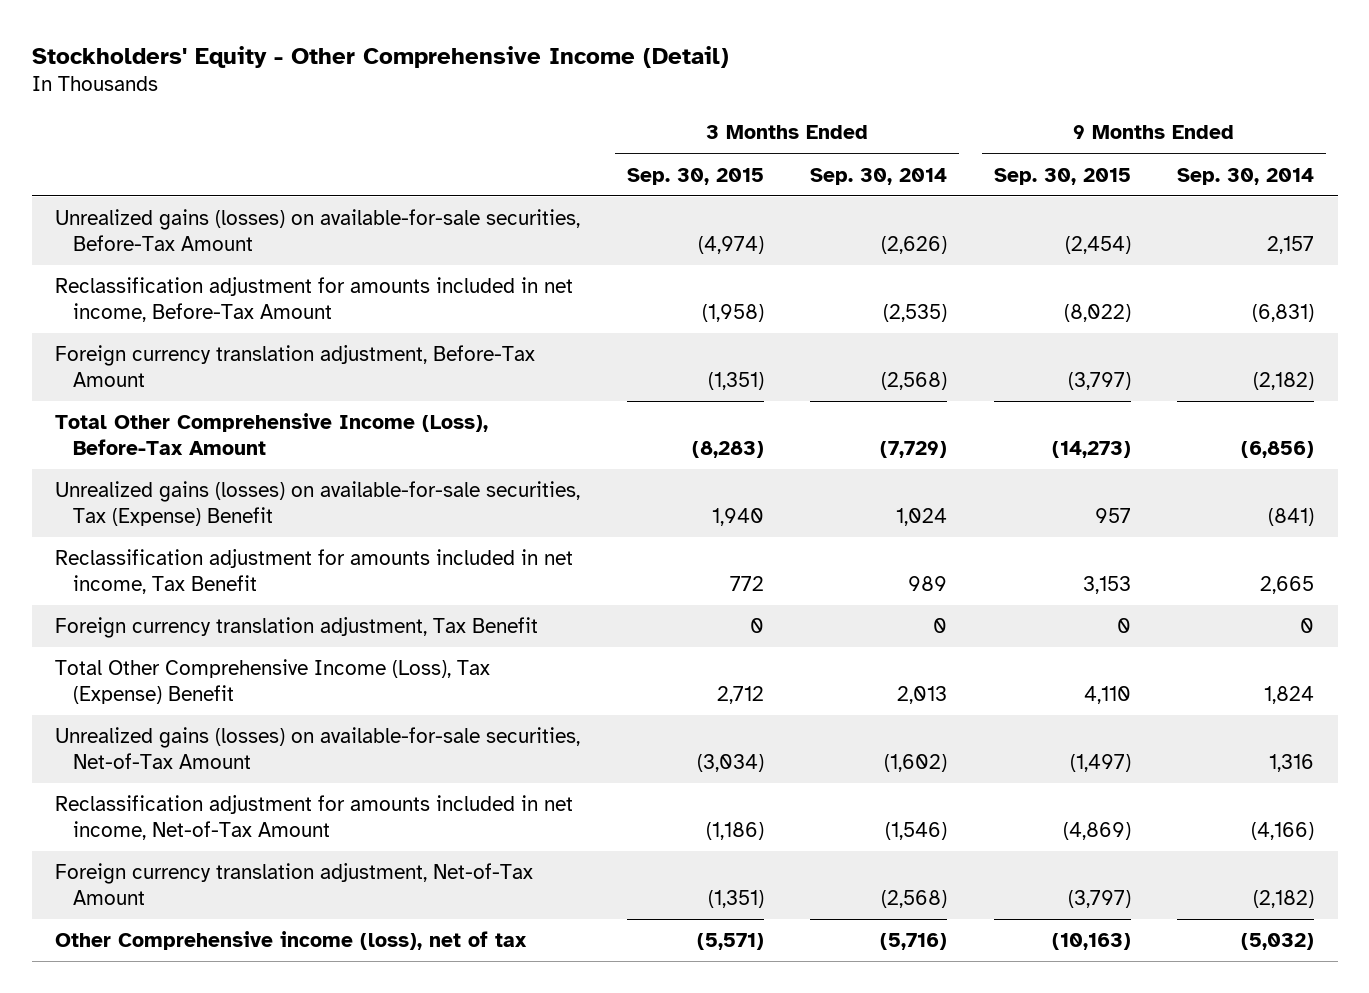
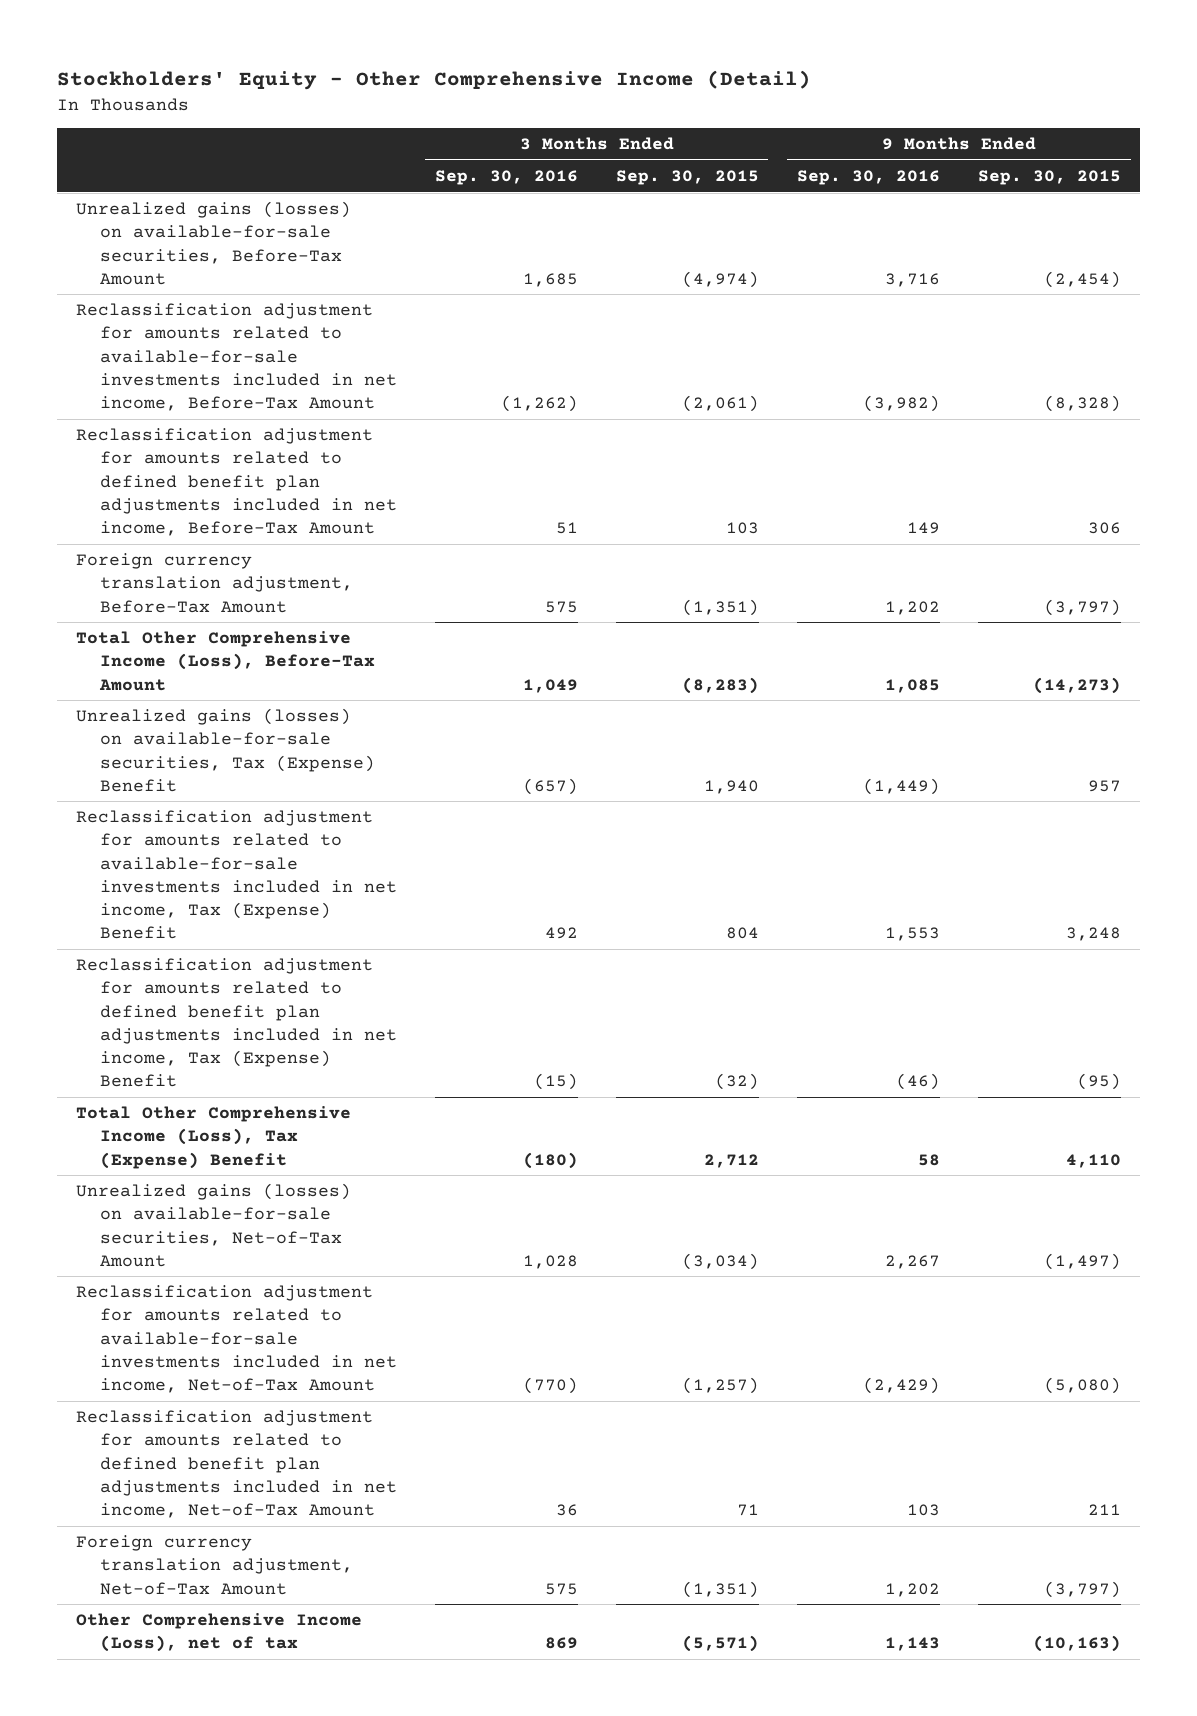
- | 3 Months Ended Sep. 30, 2015 | 3 Months Ended Sep. 30, 2014 | 9 Months Ended Sep. 30, 2015 | 9 Months Ended Sep. 30, 2014
+ | 3 Months Ended Sep. 30, 2016 | 3 Months Ended Sep. 30, 2015 | 9 Months Ended Sep. 30, 2016 | 9 Months Ended Sep. 30, 2015
- Reclassification adjustment for amounts included in net income, Before-Tax Amount | (1,958) | (2,535) | (8,022) | (6,831)
+ Reclassification adjustment for amounts related to available-for-sale investments included in net income, Before-Tax Amount | (1,262) | (2,061) | (3,982) | (8,328)
+ Reclassification adjustment for amounts related to defined benefit plan adjustments included in net income, Before-Tax Amount | 51 | 103 | 149 | 306
- Reclassification adjustment for amounts included in net income, Tax Benefit | 772 | 989 | 3,153 | 2,665
- Foreign currency translation adjustment, Tax Benefit | 0 | 0 | 0 | 0
+ Reclassification adjustment for amounts related to available-for-sale investments included in net income, Tax (Expense) Benefit | 492 | 804 | 1,553 | 3,248
+ Reclassification adjustment for amounts related to defined benefit plan adjustments included in net income, Tax (Expense) Benefit | (15) | (32) | (46) | (95)
- Reclassification adjustment for amounts included in net income, Net-of-Tax Amount | (1,186) | (1,546) | (4,869) | (4,166)
+ Reclassification adjustment for amounts related to available-for-sale investments included in net income, Net-of-Tax Amount | (770) | (1,257) | (2,429) | (5,080)
+ Reclassification adjustment for amounts related to defined benefit plan adjustments included in net income, Net-of-Tax Amount | 36 | 71 | 103 | 211
- Other Comprehensive income (loss), net of tax | (5,571) | (5,716) | (10,163) | (5,032)
+ Other Comprehensive Income (Loss), net of tax | 869 | (5,571) | 1,143 | (10,163)

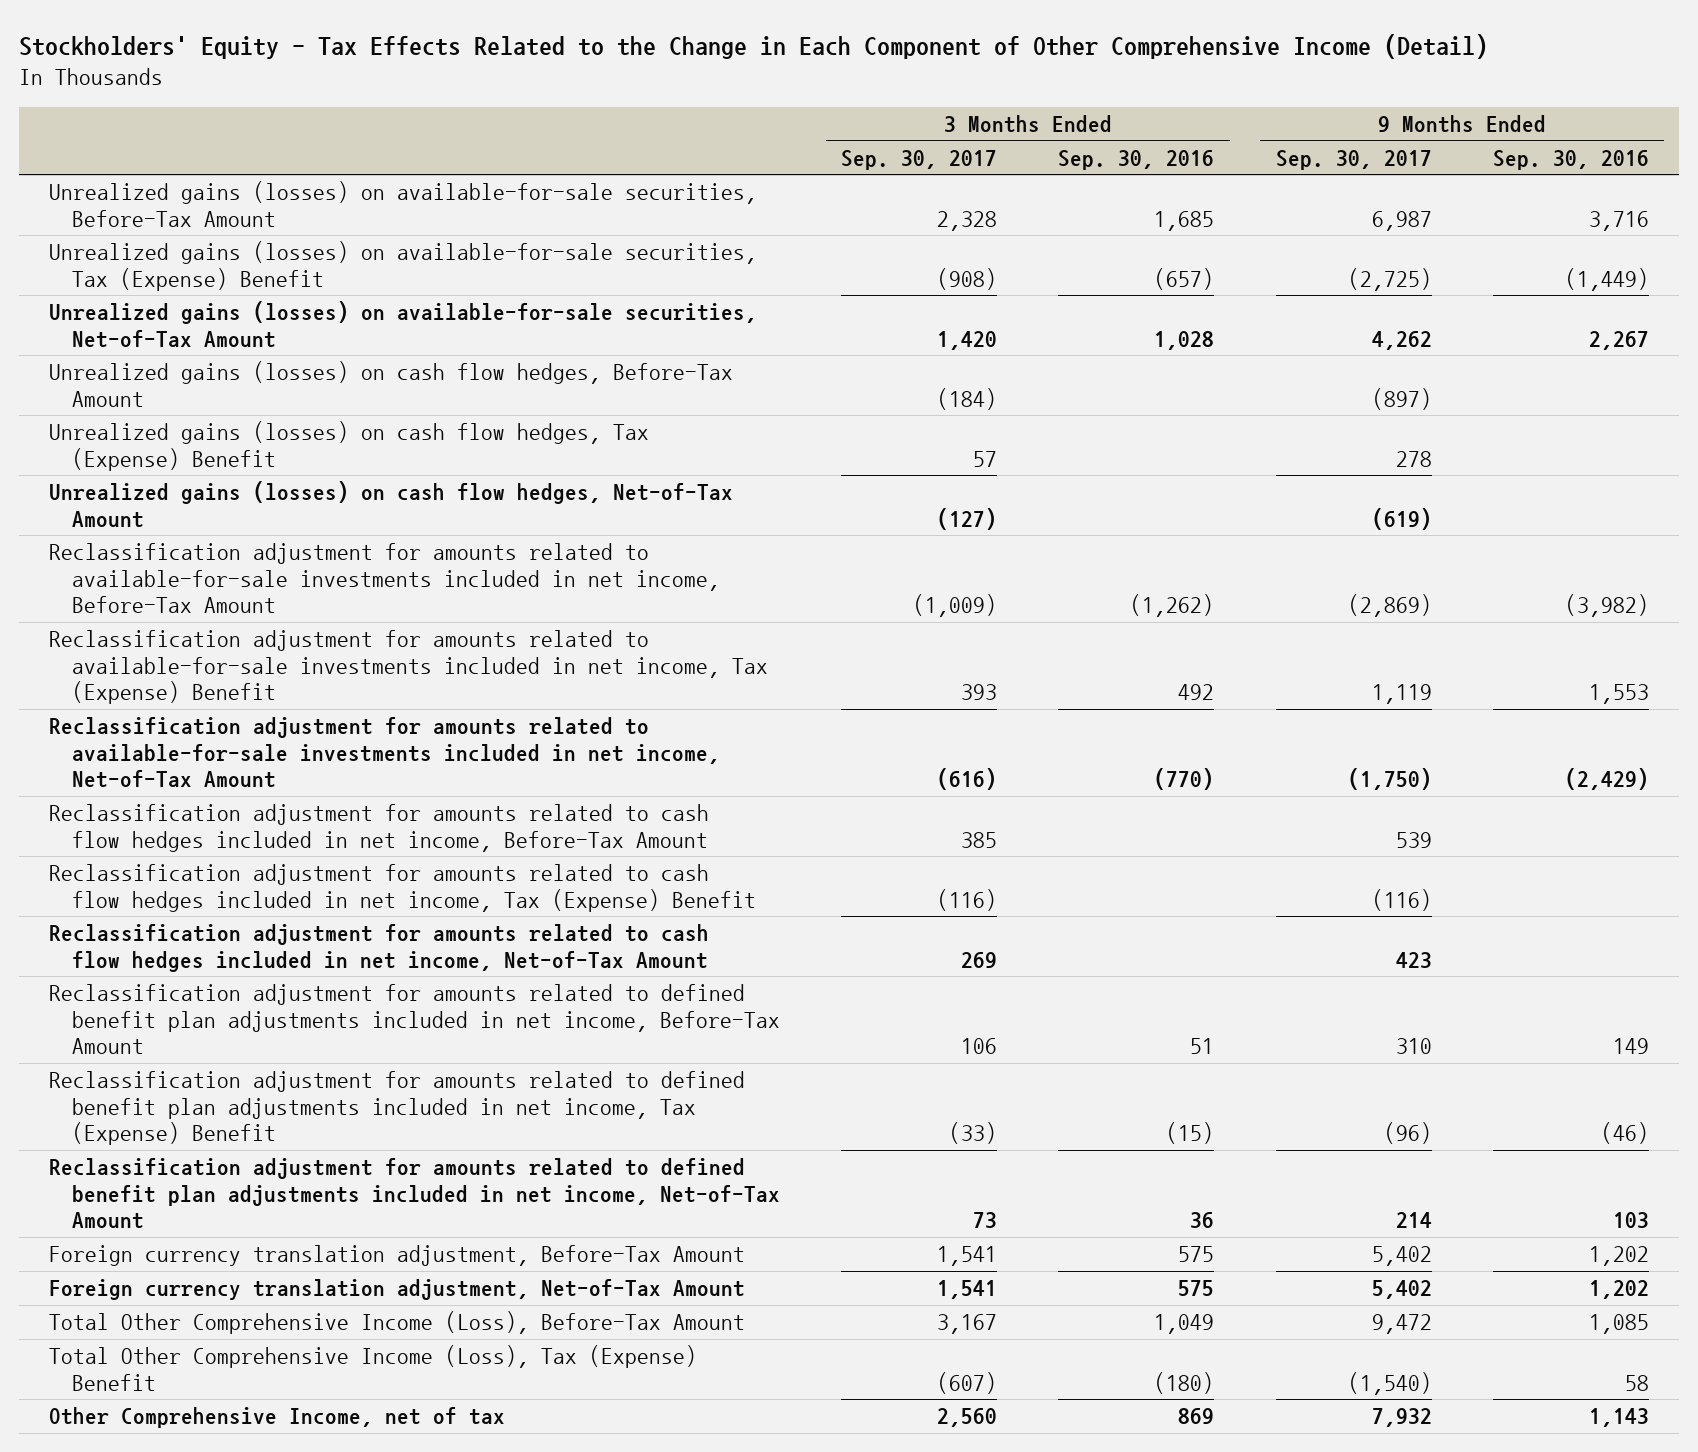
- Stockholders' Equity - Other Comprehensive Income (Detail)
+ Stockholders' Equity - Tax Effects Related to the Change in Each Component of Other Comprehensive Income (Detail)
- | 3 Months Ended Sep. 30, 2016 | 3 Months Ended Sep. 30, 2015 | 9 Months Ended Sep. 30, 2016 | 9 Months Ended Sep. 30, 2015
+ | 3 Months Ended Sep. 30, 2017 | 3 Months Ended Sep. 30, 2016 | 9 Months Ended Sep. 30, 2017 | 9 Months Ended Sep. 30, 2016
+ Unrealized gains (losses) on cash flow hedges, Before-Tax Amount | (184) | | (897) |
+ Unrealized gains (losses) on cash flow hedges, Tax (Expense) Benefit | 57 | | 278 |
+ Unrealized gains (losses) on cash flow hedges, Net-of-Tax Amount | (127) | | (619) |
moved down: Reclassification adjustment for amounts related to available-for-sale investments included in net income, Before-Tax Amount | (1,009) | (1,262) | (2,869) | (3,982)
moved down: Reclassification adjustment for amounts related to available-for-sale investments included in net income, Tax (Expense) Benefit | 393 | 492 | 1,119 | 1,553
+ Reclassification adjustment for amounts related to cash flow hedges included in net income, Before-Tax Amount | 385 | | 539 |
+ Reclassification adjustment for amounts related to cash flow hedges included in net income, Tax (Expense) Benefit | (116) | | (116) |
+ Reclassification adjustment for amounts related to cash flow hedges included in net income, Net-of-Tax Amount | 269 | | 423 |
moved down: Reclassification adjustment for amounts related to defined benefit plan adjustments included in net income, Before-Tax Amount | 106 | 51 | 310 | 149
moved down: Reclassification adjustment for amounts related to defined benefit plan adjustments included in net income, Tax (Expense) Benefit | (33) | (15) | (96) | (46)
moved down: Foreign currency translation adjustment, Before-Tax Amount | 1,541 | 575 | 5,402 | 1,202
- Other Comprehensive Income (Loss), net of tax | 869 | (5,571) | 1,143 | (10,163)
moved down: Total Other Comprehensive Income (Loss), Before-Tax Amount | 3,167 | 1,049 | 9,472 | 1,085
moved down: Total Other Comprehensive Income (Loss), Tax (Expense) Benefit | (607) | (180) | (1,540) | 58
+ Other Comprehensive Income, net of tax | 2,560 | 869 | 7,932 | 1,143

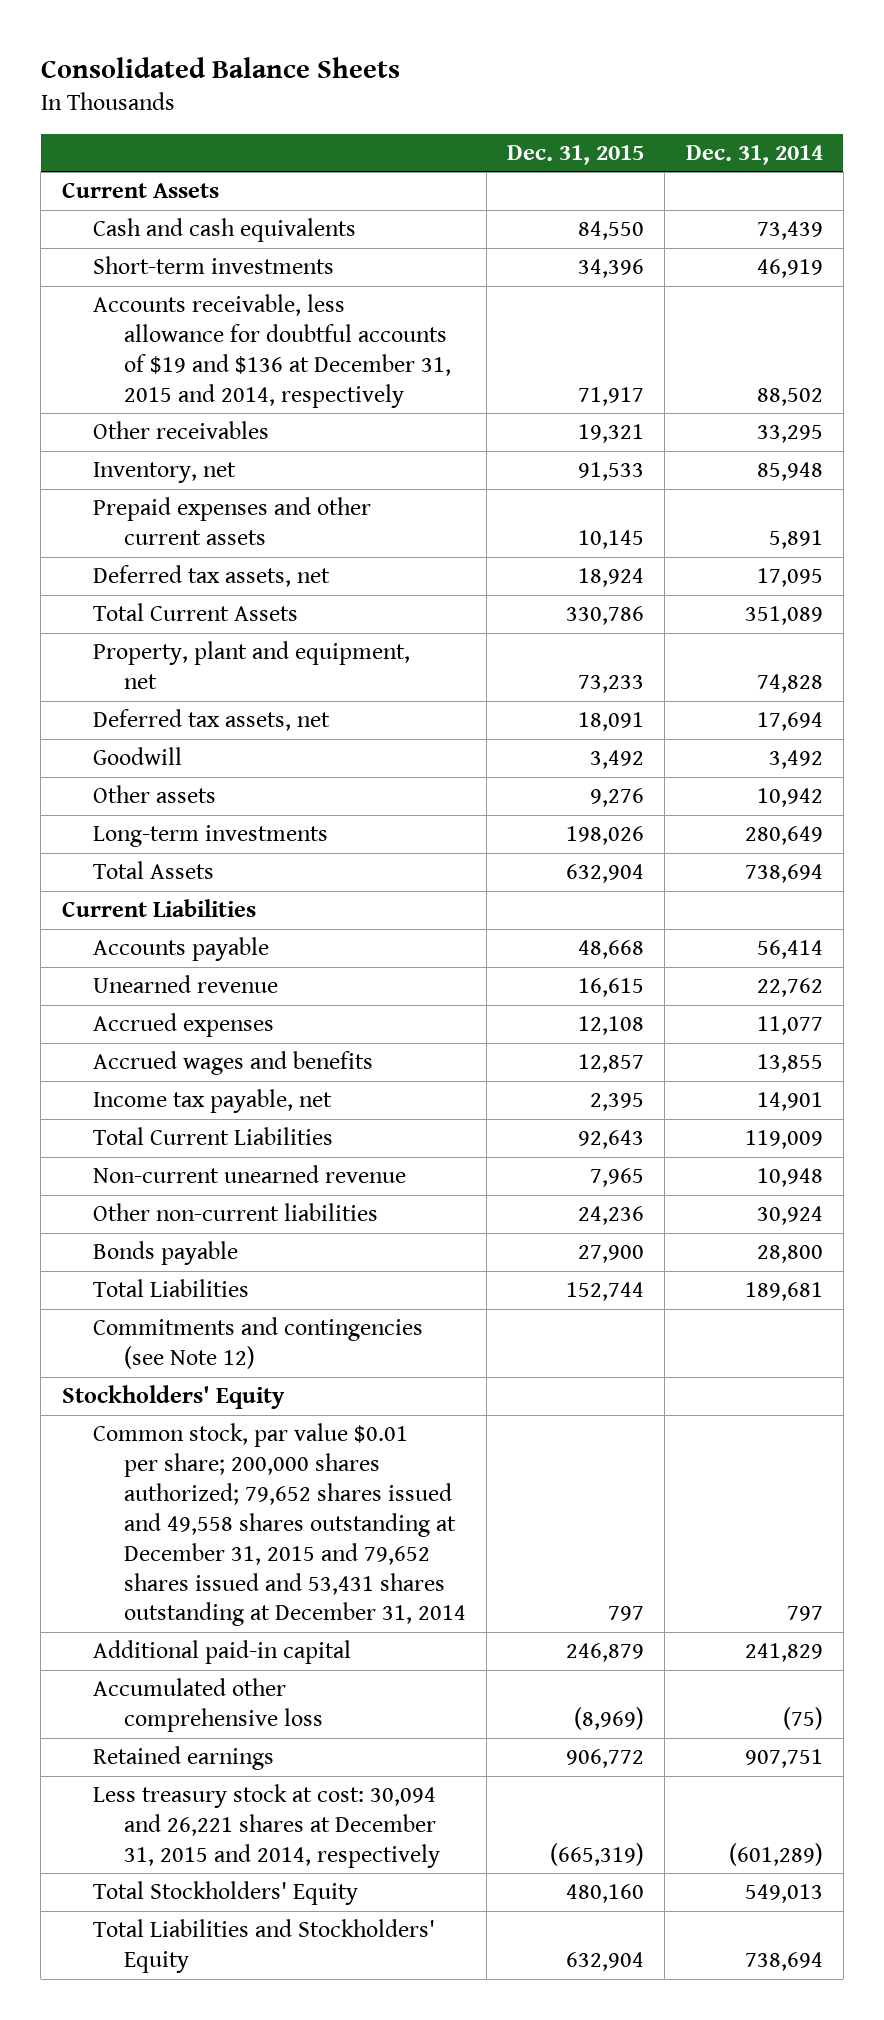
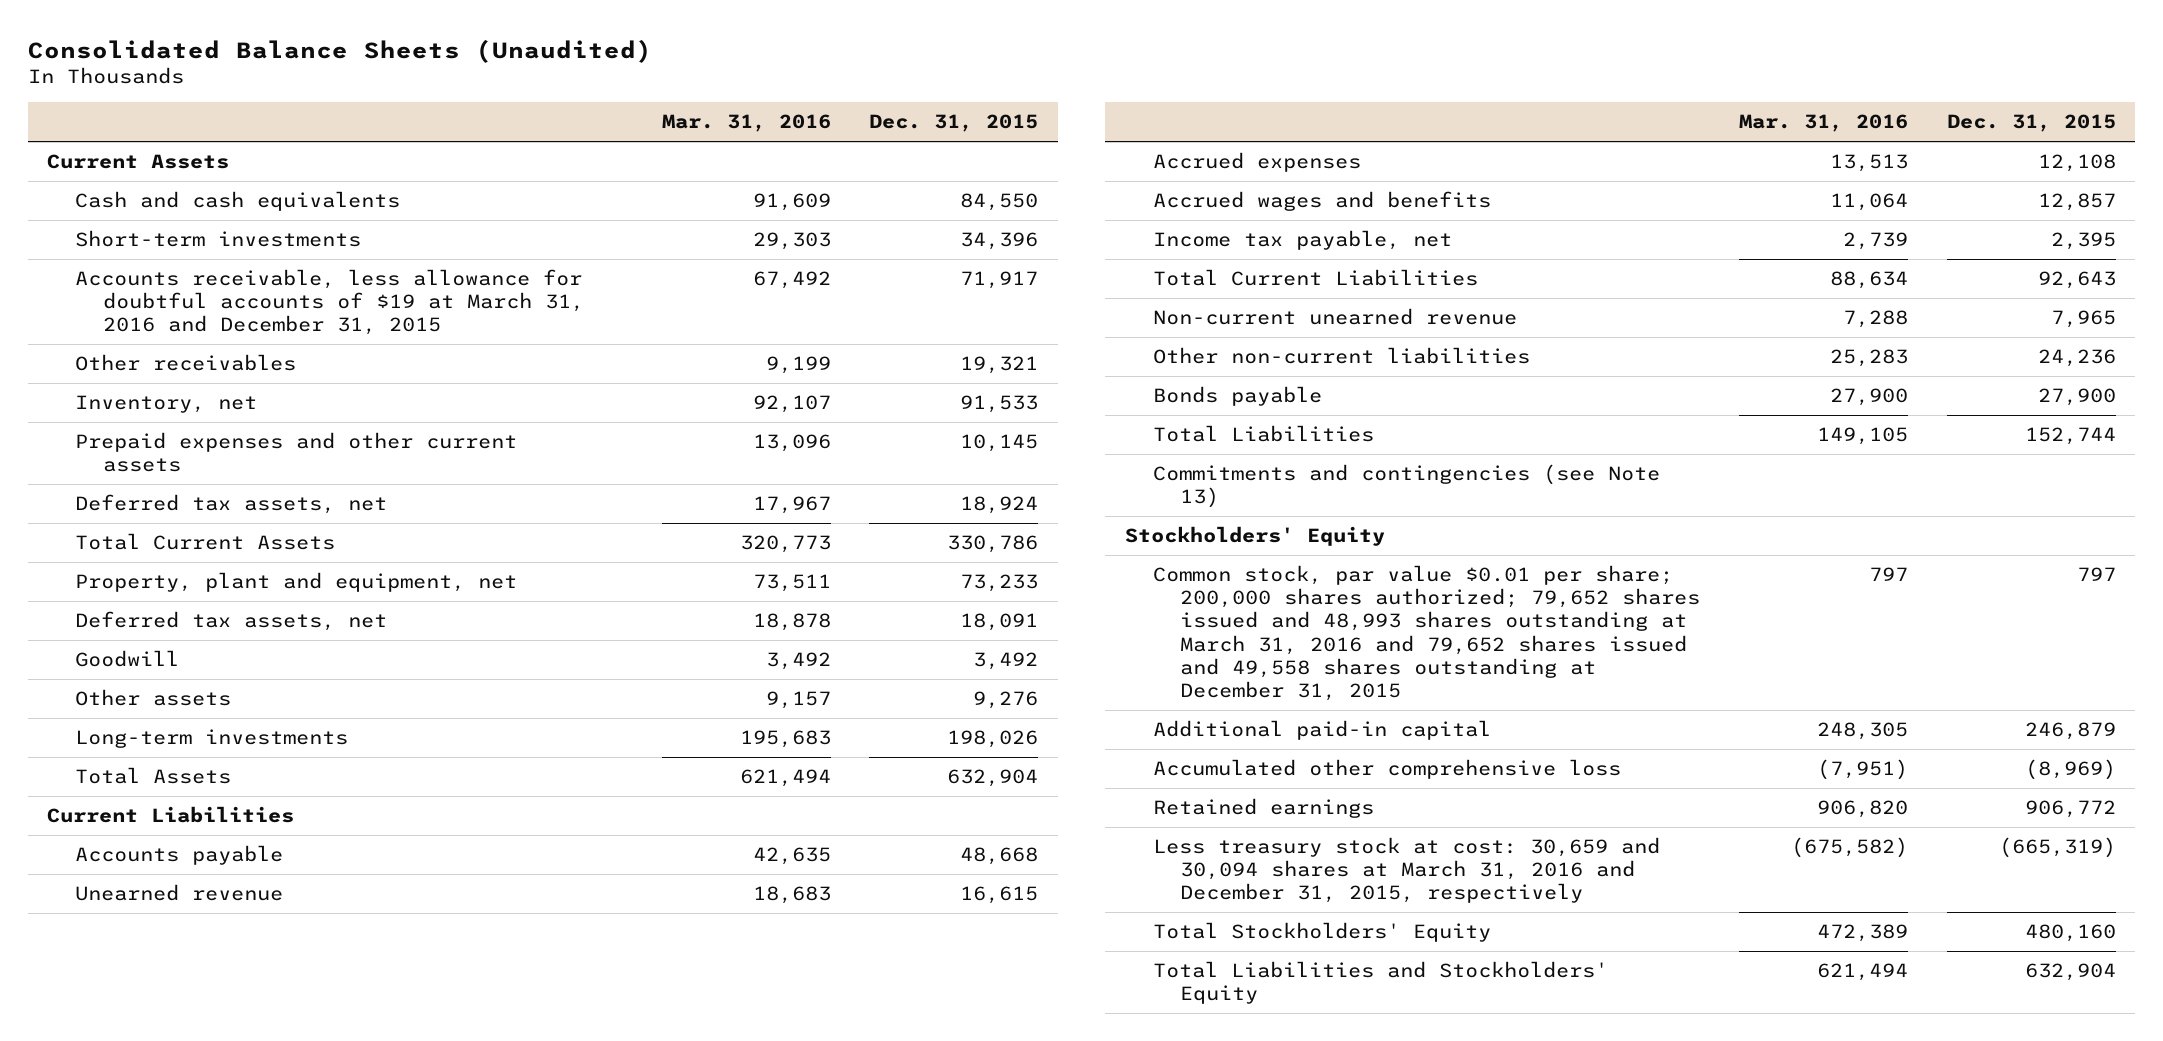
- Consolidated Balance Sheets
+ Consolidated Balance Sheets (Unaudited)
- | Dec. 31, 2015 | Dec. 31, 2014
+ | Mar. 31, 2016 | Dec. 31, 2015
- Accounts receivable, less allowance for doubtful accounts of $19 and $136 at December 31, 2015 and 2014, respectively | 71,917 | 88,502
+ Accounts receivable, less allowance for doubtful accounts of $19 at March 31, 2016 and December 31, 2015 | 67,492 | 71,917
- Commitments and contingencies (see Note 12)
+ Commitments and contingencies (see Note 13)
- Common stock, par value $0.01 per share; 200,000 shares authorized; 79,652 shares issued and 49,558 shares outstanding at December 31, 2015 and 79,652 shares issued and 53,431 shares outstanding at December 31, 2014 | 797 | 797
+ Common stock, par value $0.01 per share; 200,000 shares authorized; 79,652 shares issued and 48,993 shares outstanding at March 31, 2016 and 79,652 shares issued and 49,558 shares outstanding at December 31, 2015 | 797 | 797
- Less treasury stock at cost: 30,094 and 26,221 shares at December 31, 2015 and 2014, respectively | (665,319) | (601,289)
+ Less treasury stock at cost: 30,659 and 30,094 shares at March 31, 2016 and December 31, 2015, respectively | (675,582) | (665,319)

